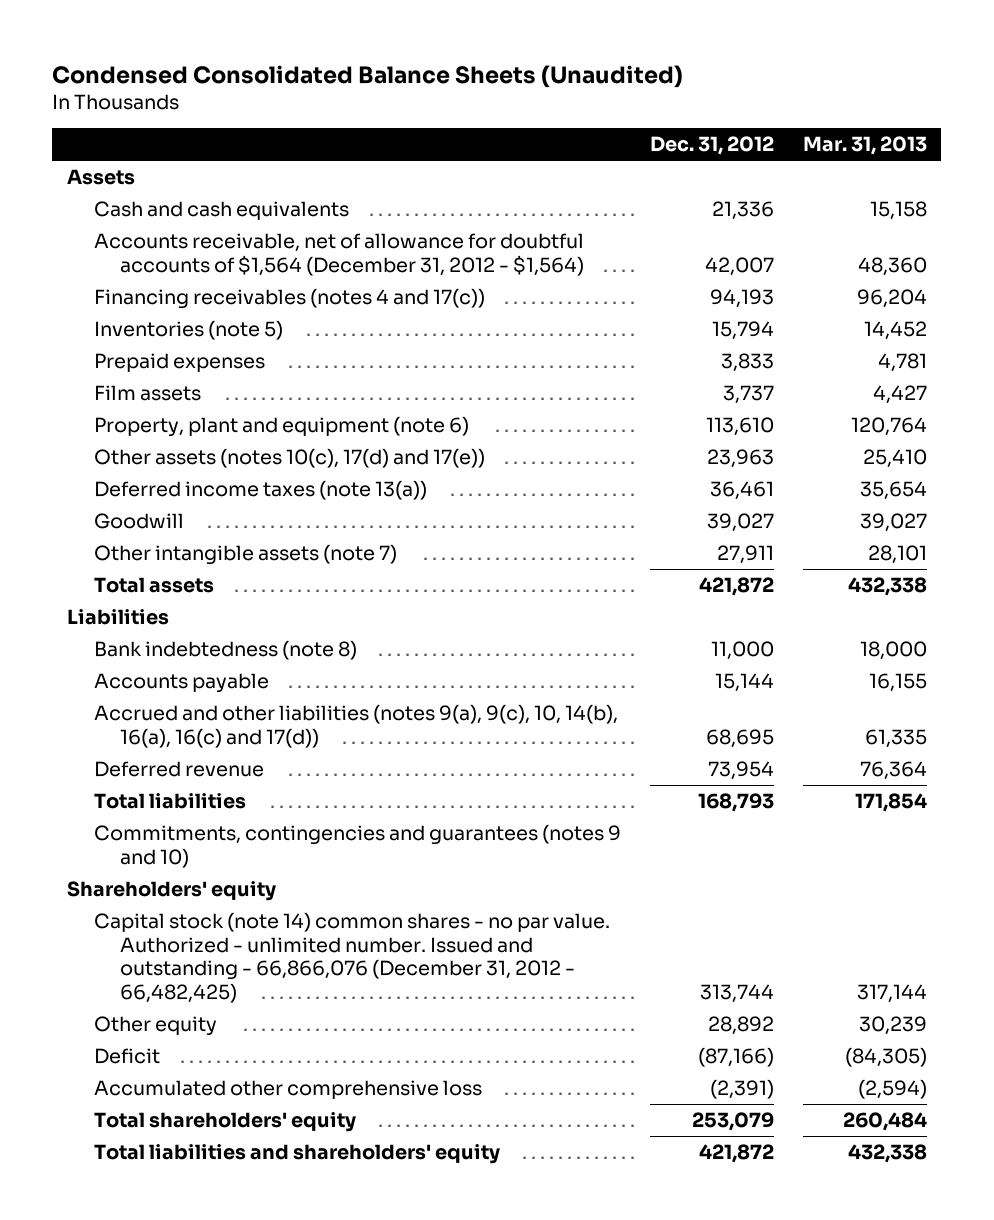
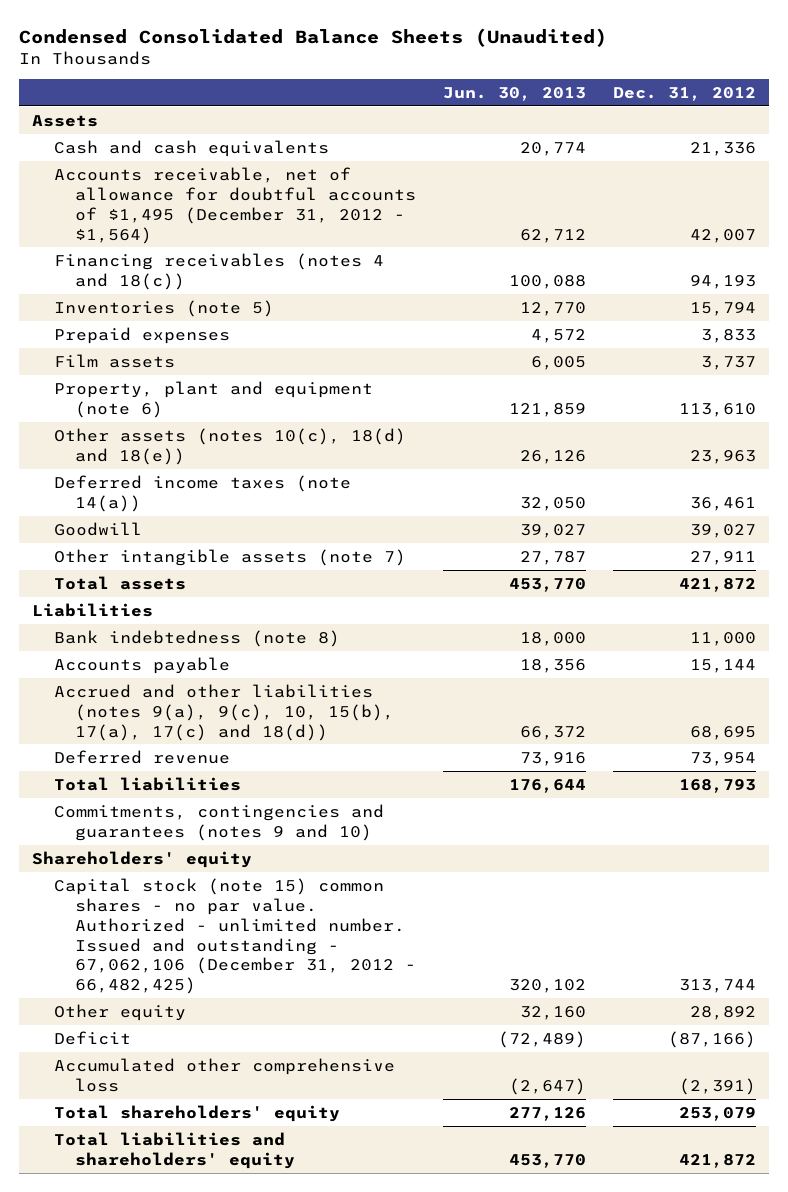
- | Dec. 31, 2012 | Mar. 31, 2013
+ | Jun. 30, 2013 | Dec. 31, 2012
- Accounts receivable, net of allowance for doubtful accounts of $1,564 (December 31, 2012 - $1,564) | 42,007 | 48,360
- Financing receivables (notes 4 and 17(c)) | 94,193 | 96,204
+ Accounts receivable, net of allowance for doubtful accounts of $1,495 (December 31, 2012 - $1,564) | 62,712 | 42,007
+ Financing receivables (notes 4 and 18(c)) | 100,088 | 94,193
- Other assets (notes 10(c), 17(d) and 17(e)) | 23,963 | 25,410
- Deferred income taxes (note 13(a)) | 36,461 | 35,654
+ Other assets (notes 10(c), 18(d) and 18(e)) | 26,126 | 23,963
+ Deferred income taxes (note 14(a)) | 32,050 | 36,461
- Accrued and other liabilities (notes 9(a), 9(c), 10, 14(b), 16(a), 16(c) and 17(d)) | 68,695 | 61,335
+ Accrued and other liabilities (notes 9(a), 9(c), 10, 15(b), 17(a), 17(c) and 18(d)) | 66,372 | 68,695
- Capital stock (note 14) common shares - no par value. Authorized - unlimited number. Issued and outstanding - 66,866,076 (December 31, 2012 - 66,482,425) | 313,744 | 317,144
+ Capital stock (note 15) common shares - no par value. Authorized - unlimited number. Issued and outstanding - 67,062,106 (December 31, 2012 - 66,482,425) | 320,102 | 313,744

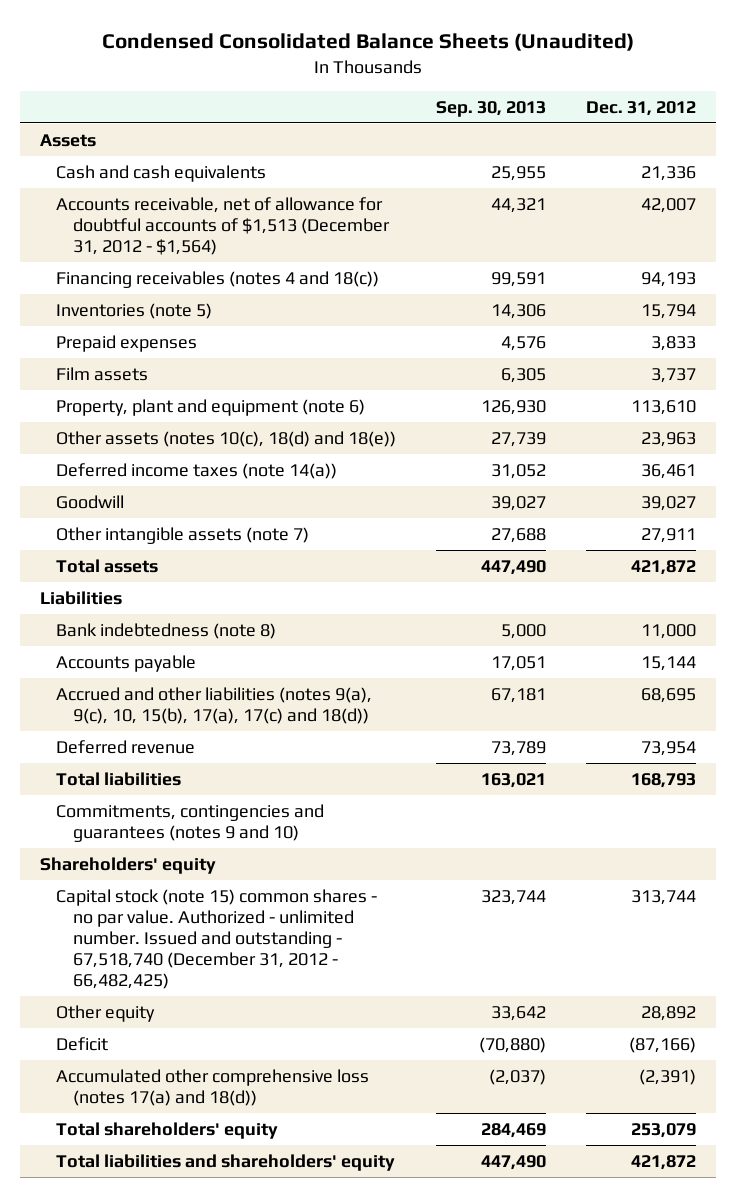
- | Jun. 30, 2013 | Dec. 31, 2012
+ | Sep. 30, 2013 | Dec. 31, 2012
- Accounts receivable, net of allowance for doubtful accounts of $1,495 (December 31, 2012 - $1,564) | 62,712 | 42,007
+ Accounts receivable, net of allowance for doubtful accounts of $1,513 (December 31, 2012 - $1,564) | 44,321 | 42,007
- Capital stock (note 15) common shares - no par value. Authorized - unlimited number. Issued and outstanding - 67,062,106 (December 31, 2012 - 66,482,425) | 320,102 | 313,744
+ Capital stock (note 15) common shares - no par value. Authorized - unlimited number. Issued and outstanding - 67,518,740 (December 31, 2012 - 66,482,425) | 323,744 | 313,744
- Accumulated other comprehensive loss | (2,647) | (2,391)
+ Accumulated other comprehensive loss (notes 17(a) and 18(d)) | (2,037) | (2,391)

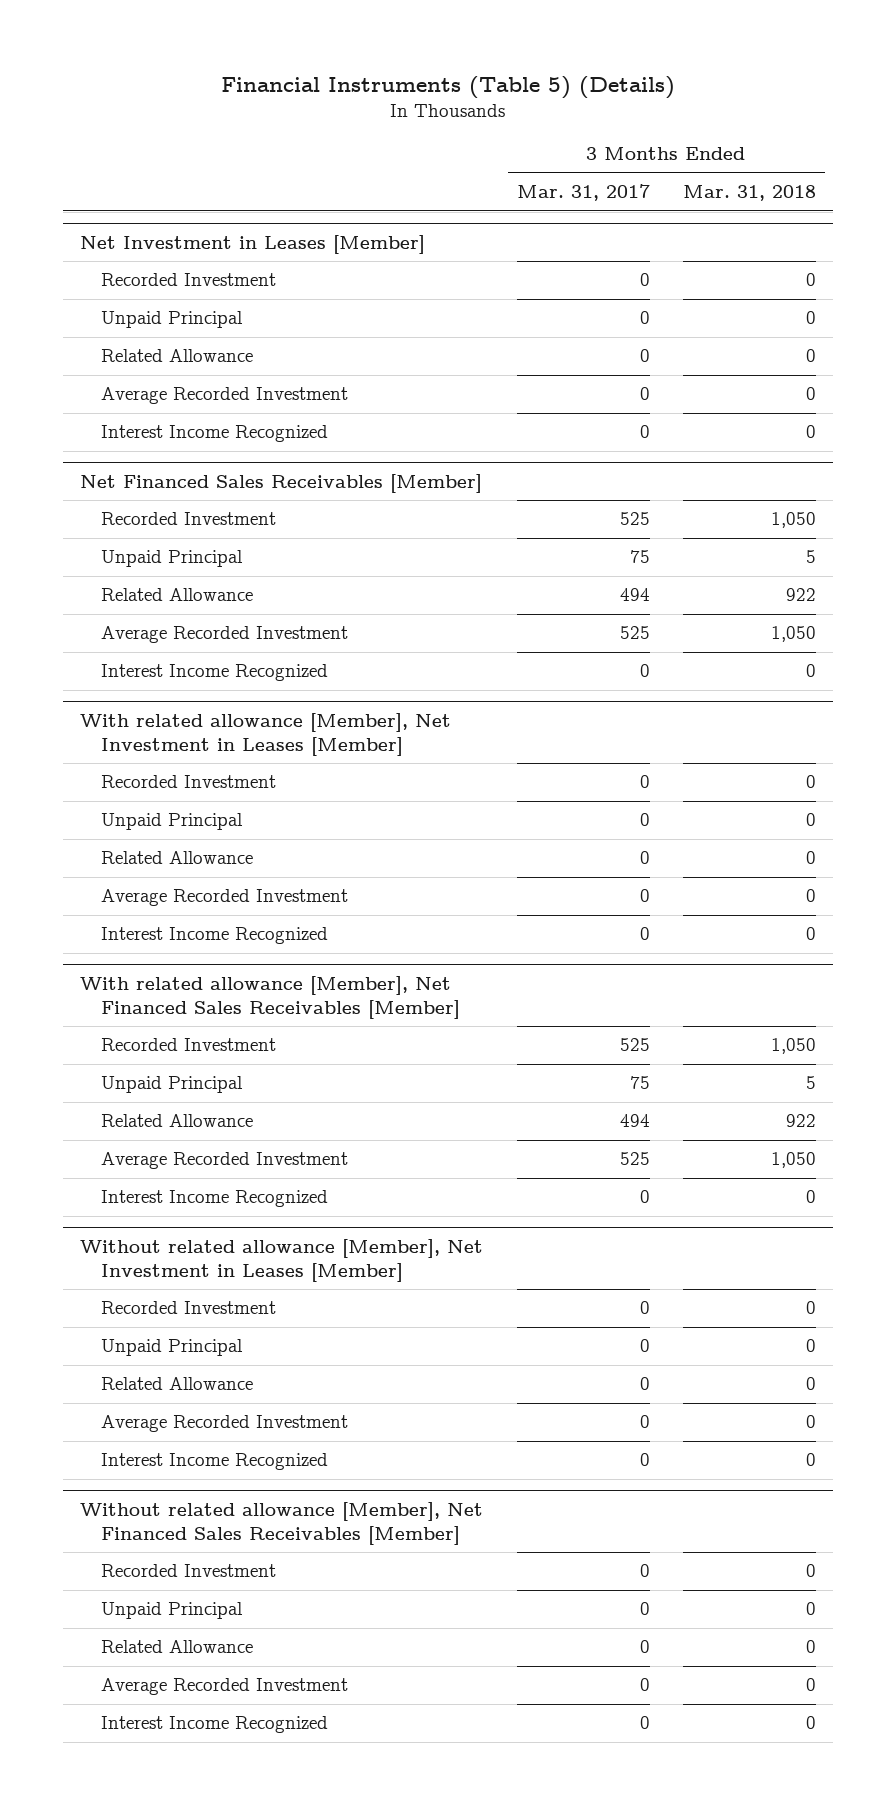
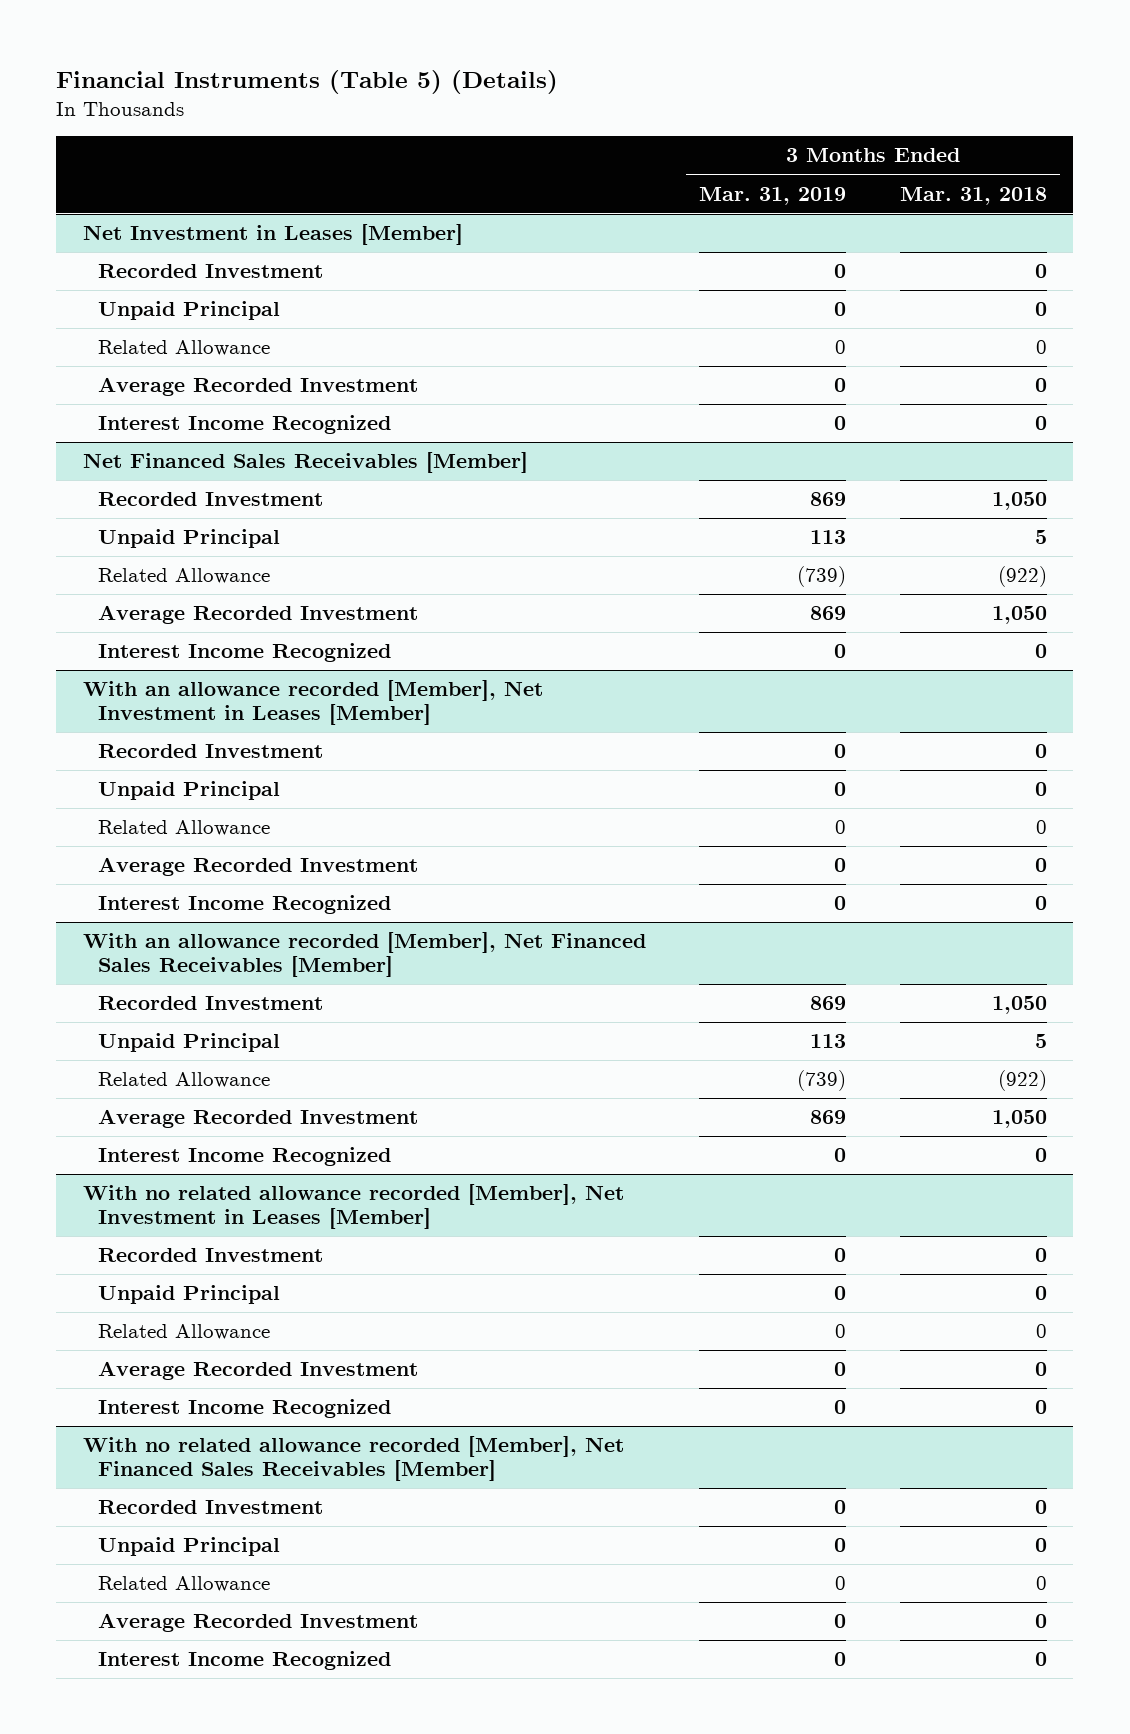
- | 3 Months Ended Mar. 31, 2017 | 3 Months Ended Mar. 31, 2018
+ | 3 Months Ended Mar. 31, 2019 | 3 Months Ended Mar. 31, 2018
@ Net Financed Sales Receivables [Member]
- Related Allowance | 494 | 922
+ Related Allowance | (739) | (922)
- With related allowance [Member], Net Investment in Leases [Member]
+ With an allowance recorded [Member], Net Investment in Leases [Member]
- With related allowance [Member], Net Financed Sales Receivables [Member]
+ With an allowance recorded [Member], Net Financed Sales Receivables [Member]
- Related Allowance | 494 | 922
+ Related Allowance | (739) | (922)
- Without related allowance [Member], Net Investment in Leases [Member]
+ With no related allowance recorded [Member], Net Investment in Leases [Member]
- Without related allowance [Member], Net Financed Sales Receivables [Member]
+ With no related allowance recorded [Member], Net Financed Sales Receivables [Member]

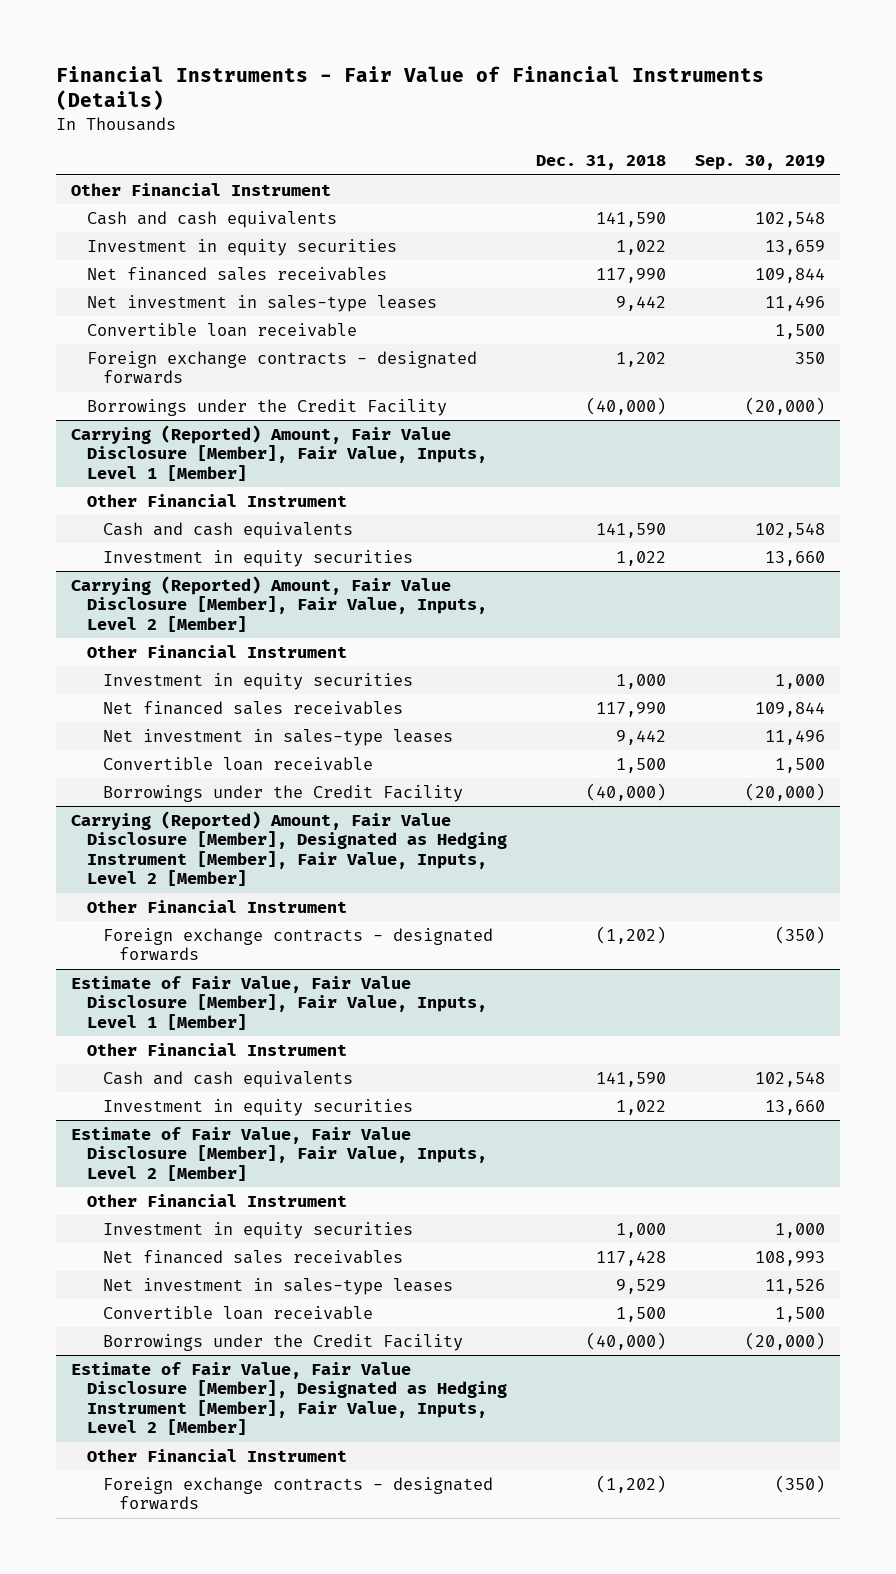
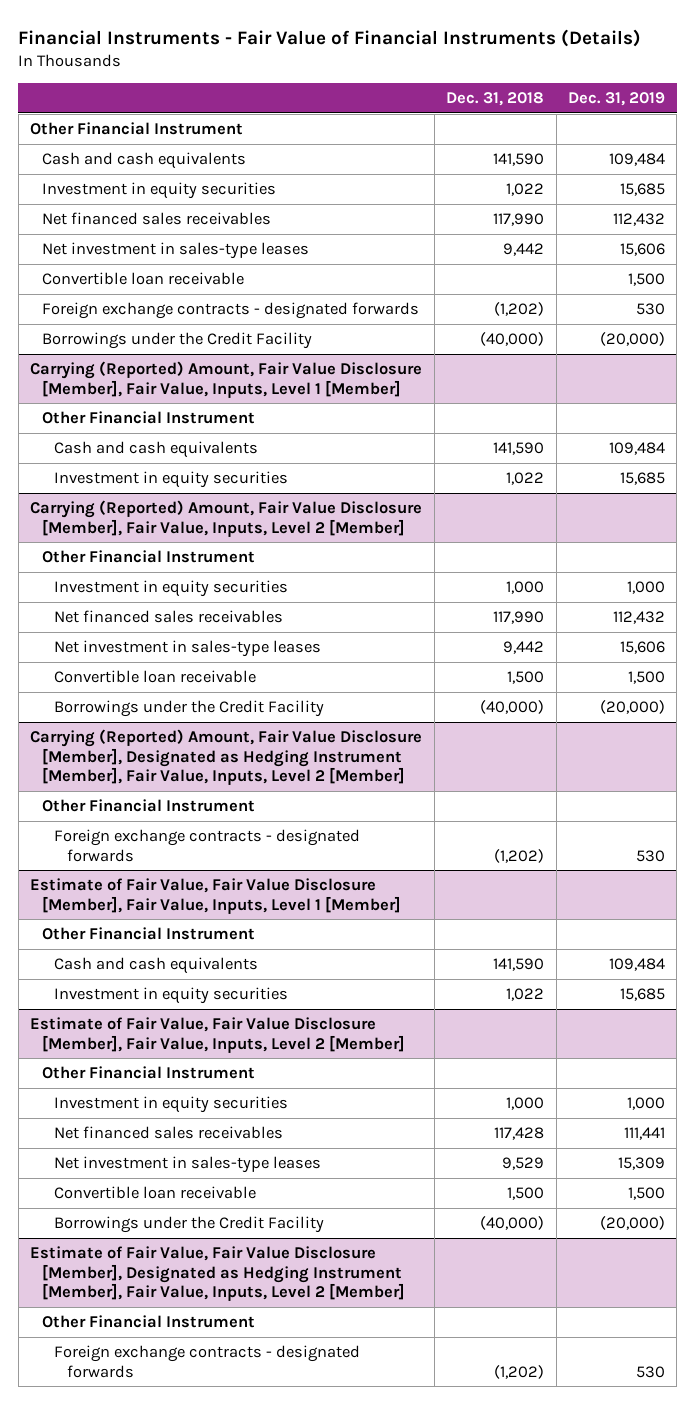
- | Dec. 31, 2018 | Sep. 30, 2019
+ | Dec. 31, 2018 | Dec. 31, 2019
- Foreign exchange contracts - designated forwards | 1,202 | 350
+ Foreign exchange contracts - designated forwards | (1,202) | 530

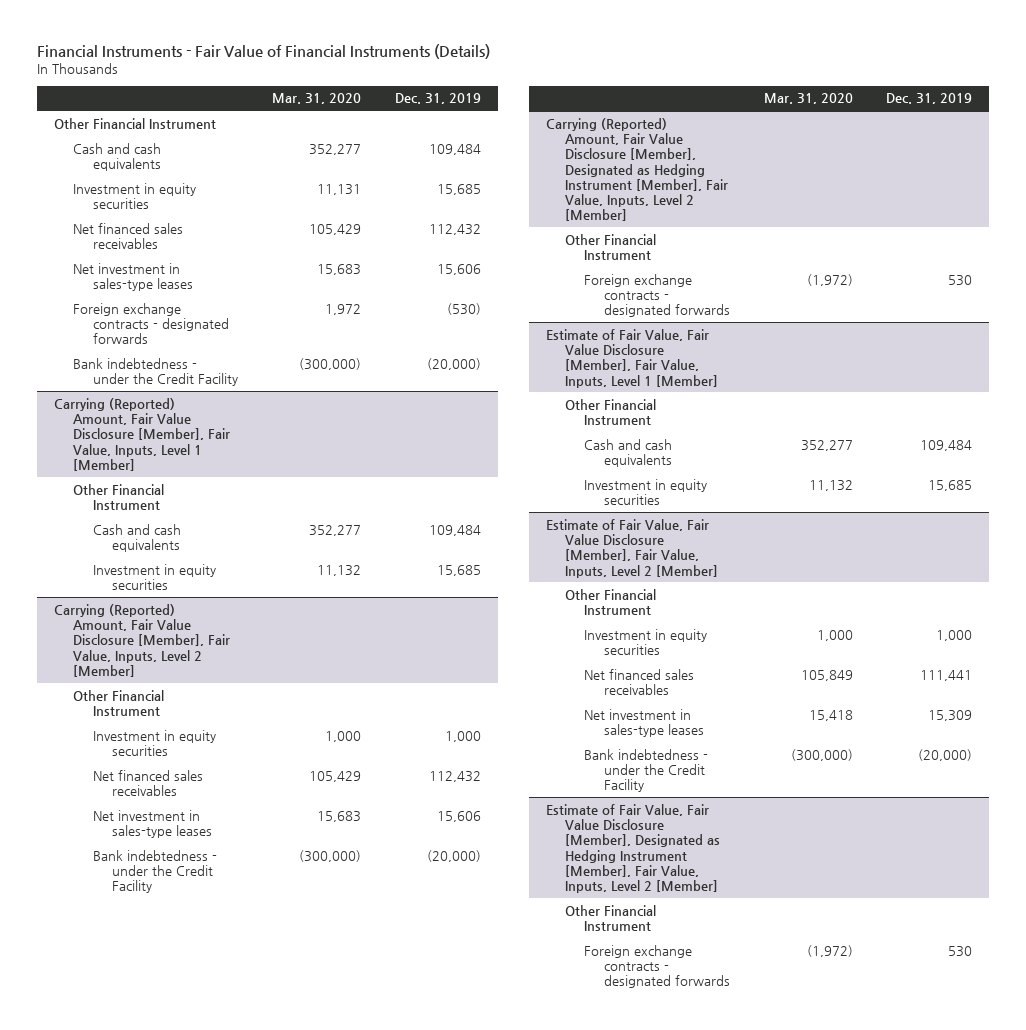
- | Dec. 31, 2018 | Dec. 31, 2019
+ | Mar. 31, 2020 | Dec. 31, 2019
- Convertible loan receivable | | 1,500
- Foreign exchange contracts - designated forwards | (1,202) | 530
- Borrowings under the Credit Facility | (40,000) | (20,000)
+ Foreign exchange contracts - designated forwards | 1,972 | (530)
+ Bank indebtedness - under the Credit Facility | (300,000) | (20,000)
@ Carrying (Reported) Amount, Fair Value Disclosure [Member], Fair Value, Inputs, Level 2 [Member]
- Convertible loan receivable | 1,500 | 1,500
- Borrowings under the Credit Facility | (40,000) | (20,000)
+ Bank indebtedness - under the Credit Facility | (300,000) | (20,000)
@ Estimate of Fair Value, Fair Value Disclosure [Member], Fair Value, Inputs, Level 2 [Member]
- Convertible loan receivable | 1,500 | 1,500
- Borrowings under the Credit Facility | (40,000) | (20,000)
+ Bank indebtedness - under the Credit Facility | (300,000) | (20,000)

